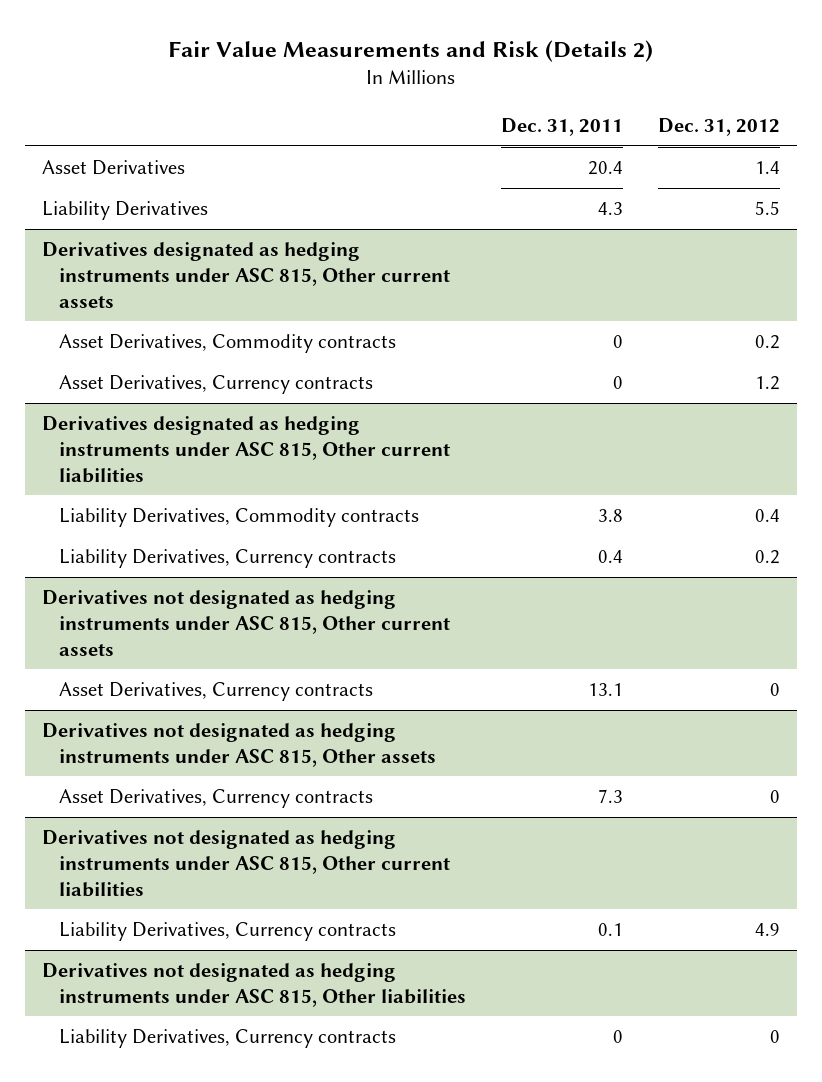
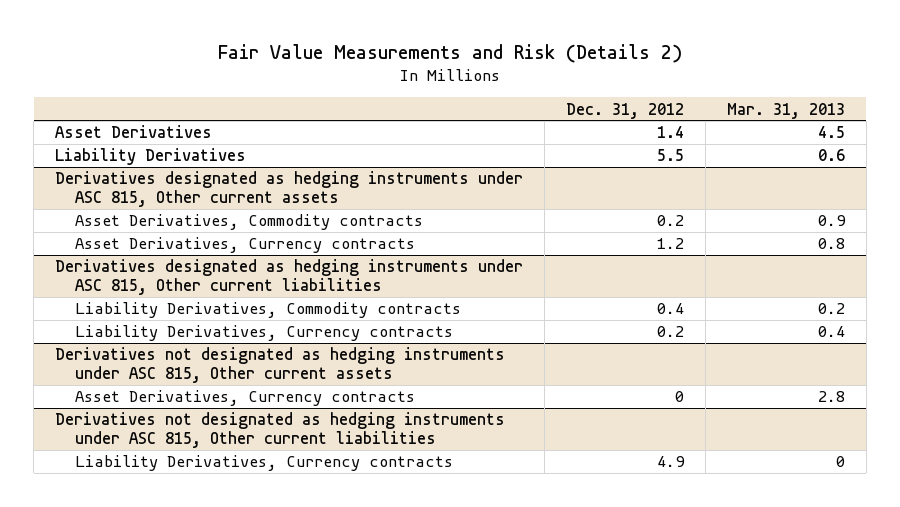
- | Dec. 31, 2011 | Dec. 31, 2012
+ | Dec. 31, 2012 | Mar. 31, 2013
- Derivatives not designated as hedging instruments under ASC 815, Other assets
- Asset Derivatives, Currency contracts | 7.3 | 0
- Derivatives not designated as hedging instruments under ASC 815, Other liabilities
- Liability Derivatives, Currency contracts | 0 | 0

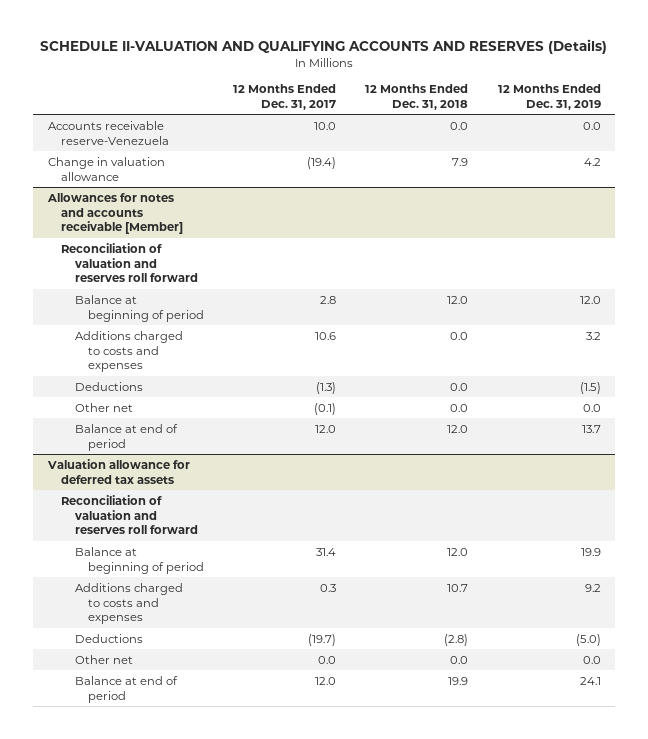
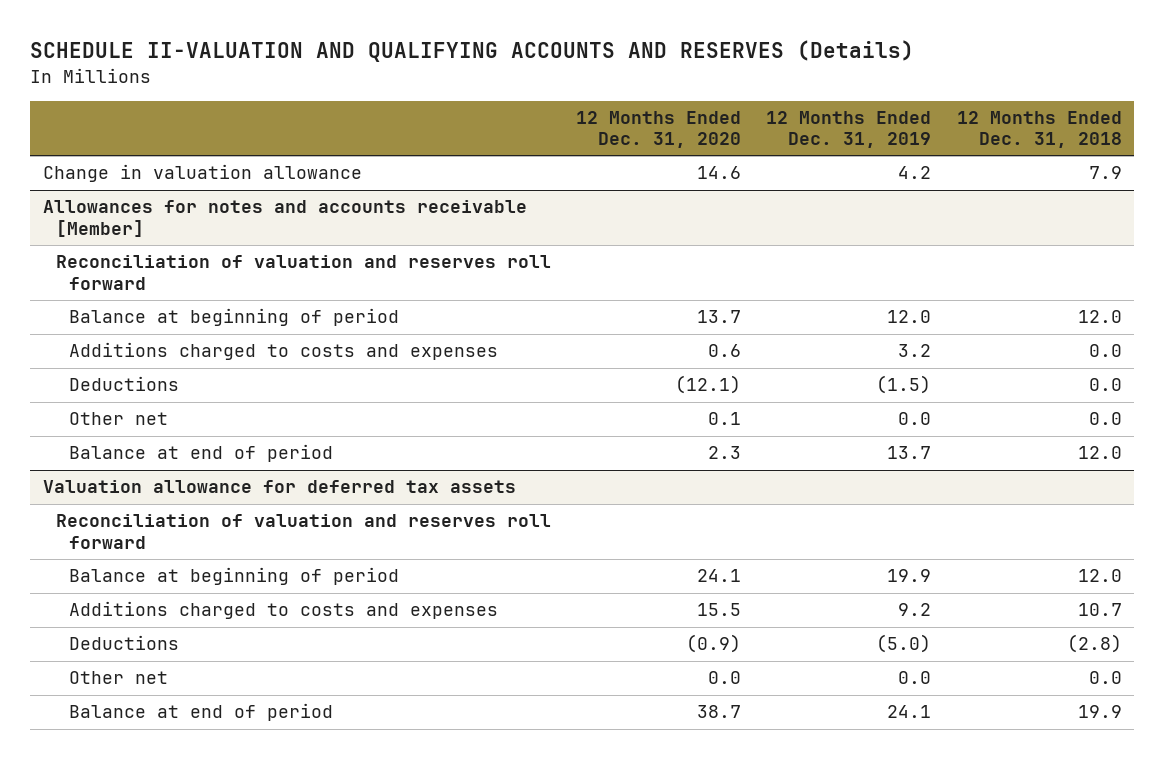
- | 12 Months Ended Dec. 31, 2017 | 12 Months Ended Dec. 31, 2018 | 12 Months Ended Dec. 31, 2019
+ | 12 Months Ended Dec. 31, 2020 | 12 Months Ended Dec. 31, 2019 | 12 Months Ended Dec. 31, 2018
- Accounts receivable reserve-Venezuela | 10.0 | 0.0 | 0.0

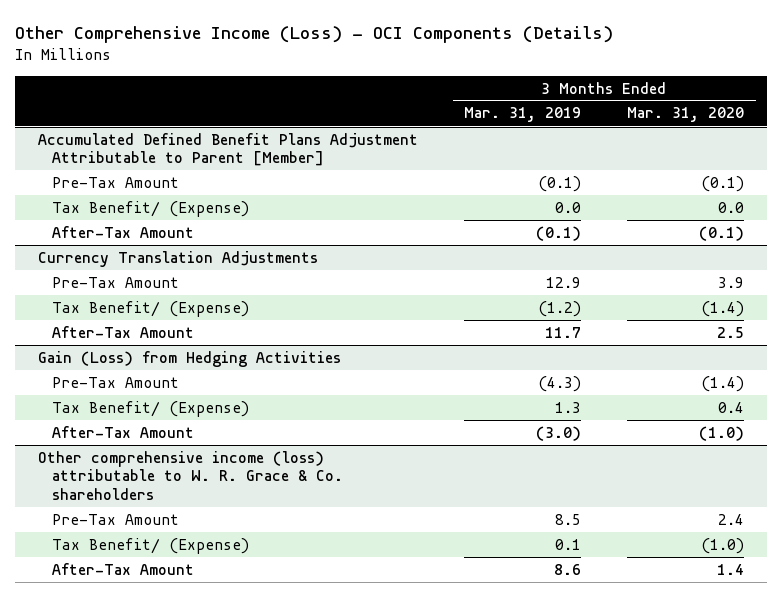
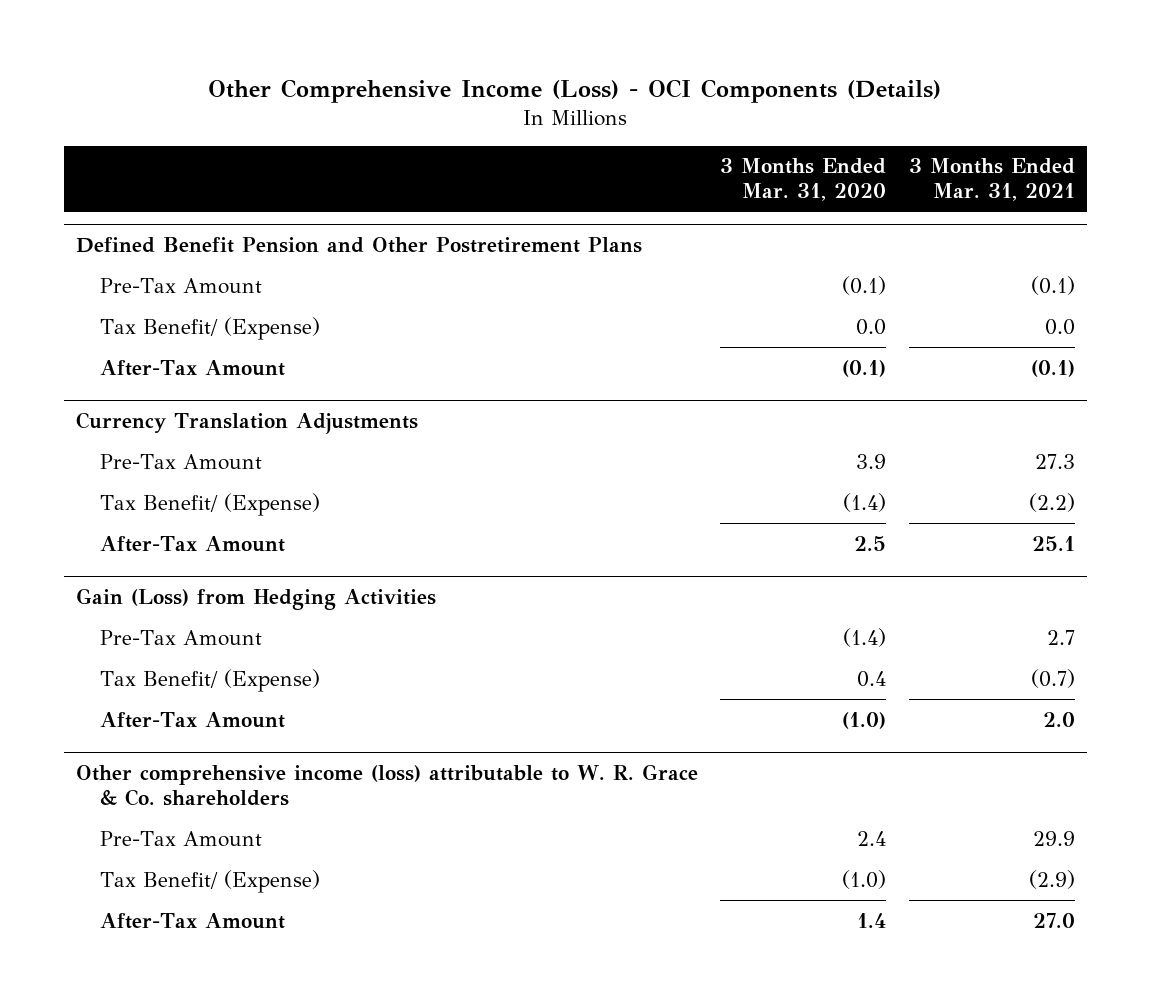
- | 3 Months Ended Mar. 31, 2019 | 3 Months Ended Mar. 31, 2020
+ | 3 Months Ended Mar. 31, 2020 | 3 Months Ended Mar. 31, 2021
- Accumulated Defined Benefit Plans Adjustment Attributable to Parent [Member]
+ Defined Benefit Pension and Other Postretirement Plans

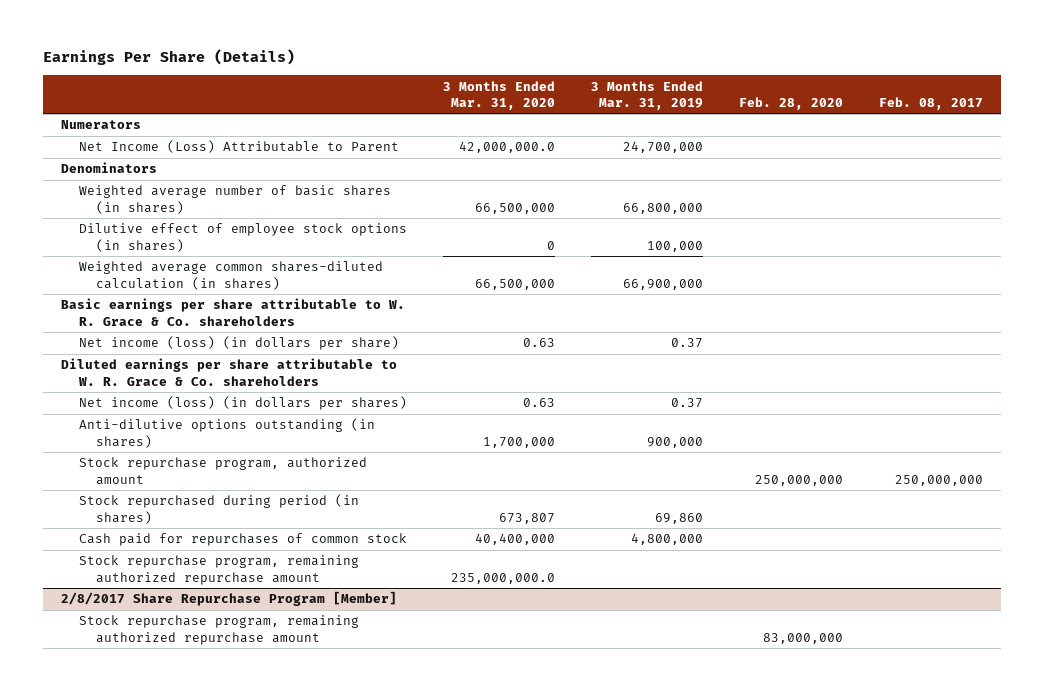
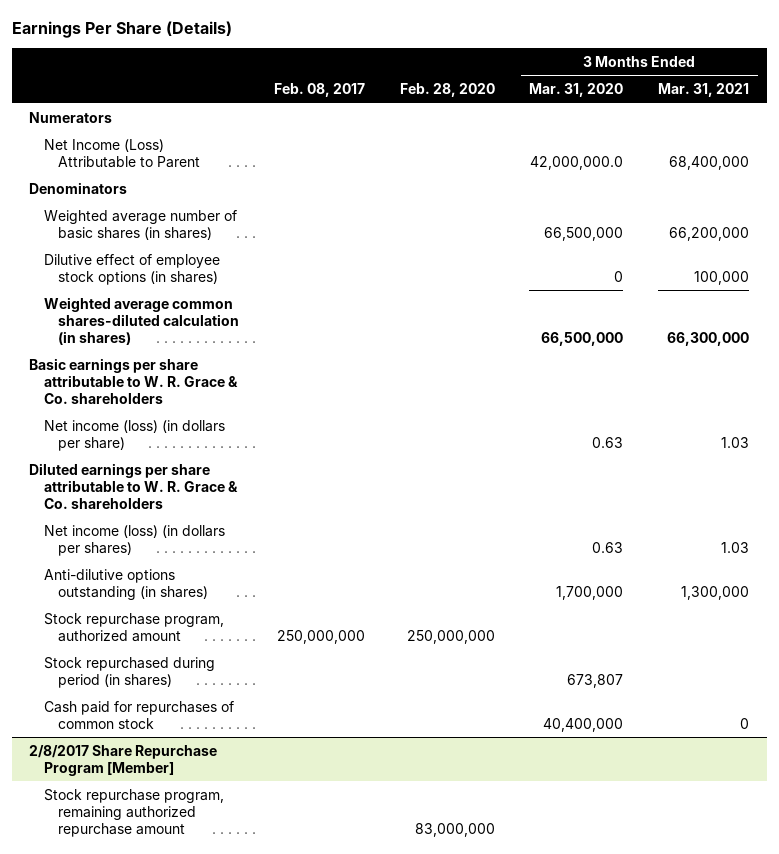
- | 3 Months Ended Mar. 31, 2020 | 3 Months Ended Mar. 31, 2019 | Feb. 28, 2020 | Feb. 08, 2017
+ | Feb. 08, 2017 | Feb. 28, 2020 | 3 Months Ended Mar. 31, 2020 | 3 Months Ended Mar. 31, 2021
- Stock repurchase program, remaining authorized repurchase amount | 235,000,000.0 | | |

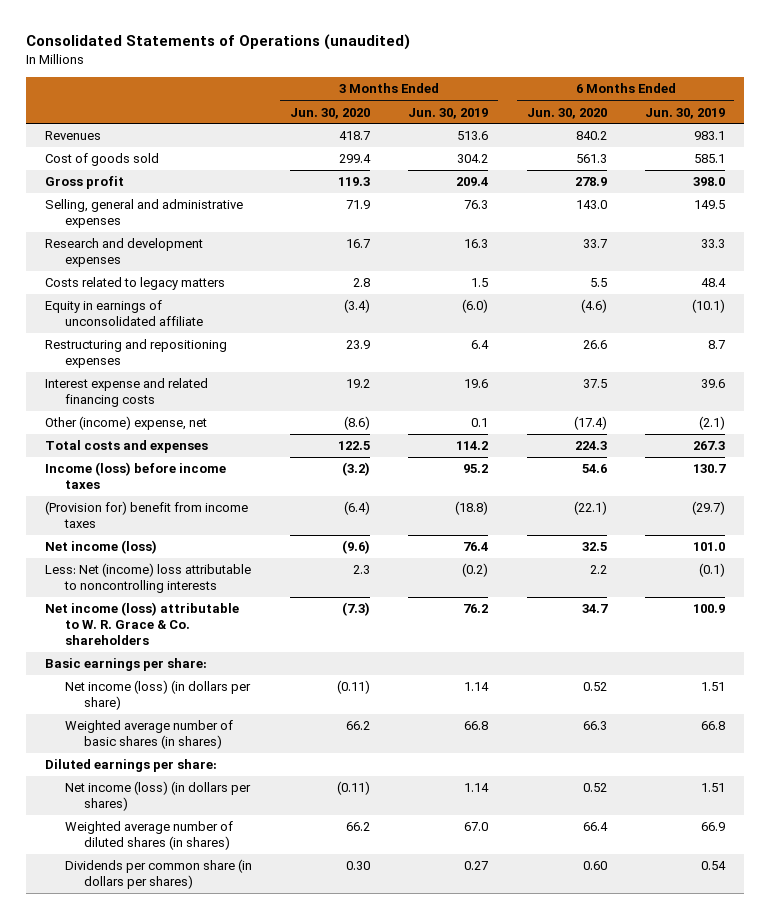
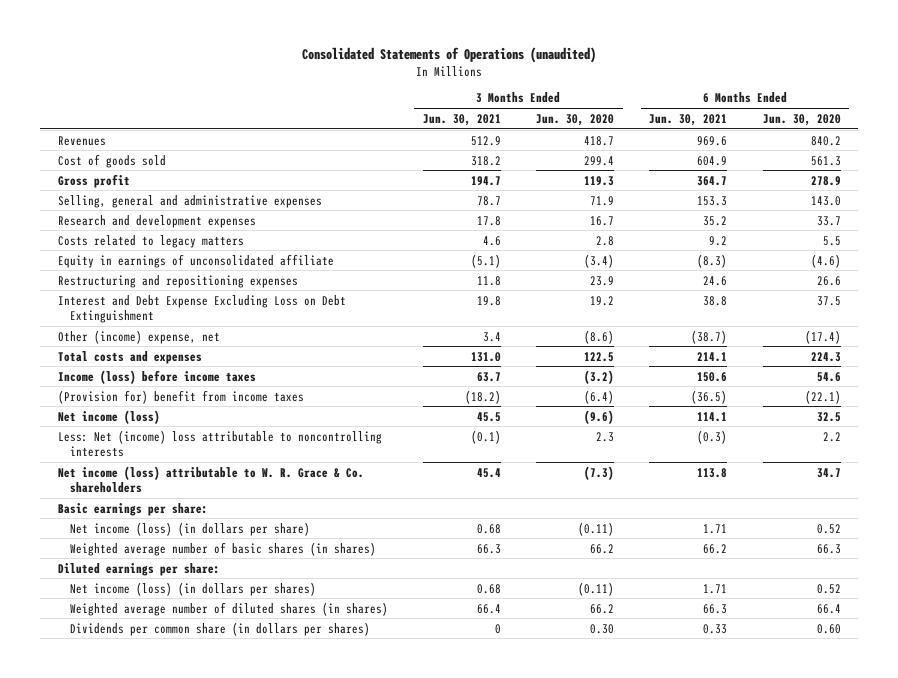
- | 3 Months Ended Jun. 30, 2020 | 3 Months Ended Jun. 30, 2019 | 6 Months Ended Jun. 30, 2020 | 6 Months Ended Jun. 30, 2019
+ | 3 Months Ended Jun. 30, 2021 | 3 Months Ended Jun. 30, 2020 | 6 Months Ended Jun. 30, 2021 | 6 Months Ended Jun. 30, 2020
- Interest expense and related financing costs | 19.2 | 19.6 | 37.5 | 39.6
+ Interest and Debt Expense Excluding Loss on Debt Extinguishment | 19.8 | 19.2 | 38.8 | 37.5

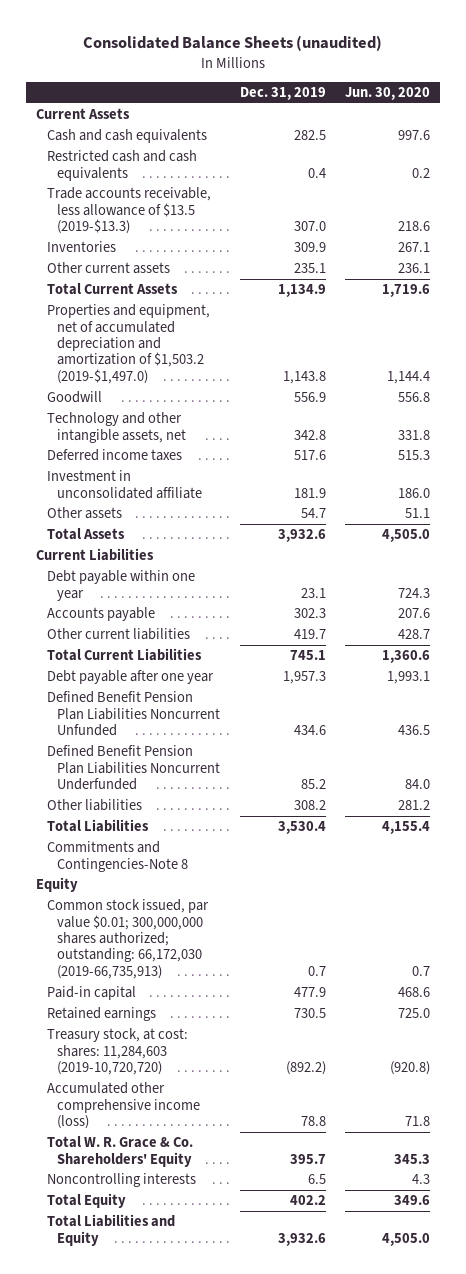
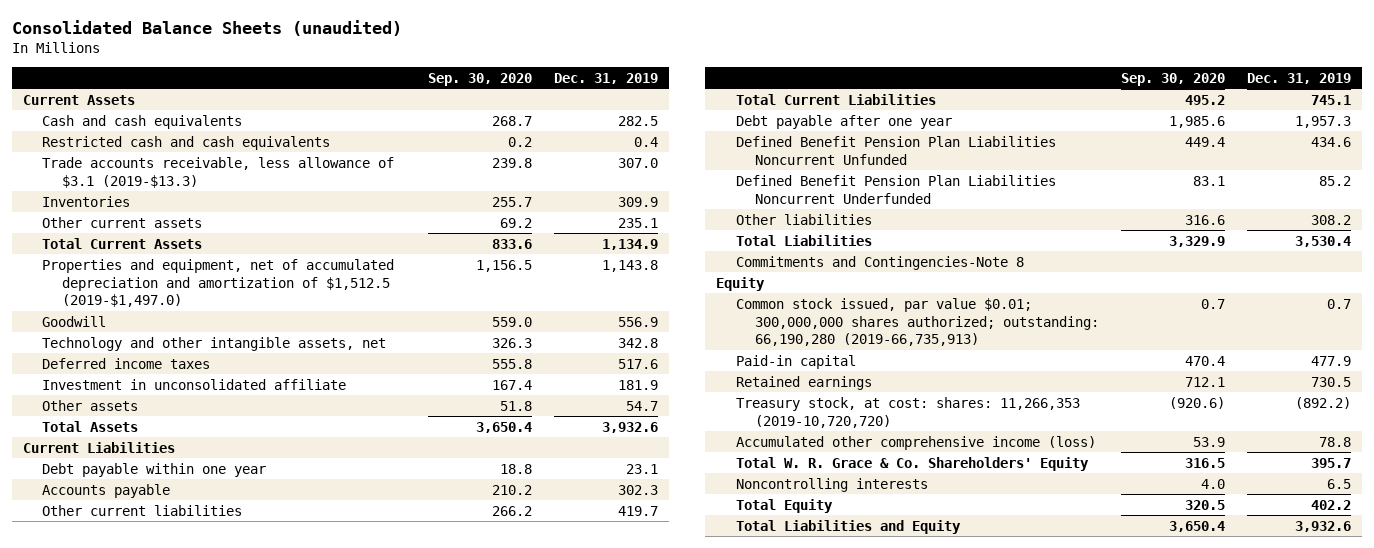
- | Dec. 31, 2019 | Jun. 30, 2020
+ | Sep. 30, 2020 | Dec. 31, 2019
- Trade accounts receivable, less allowance of $13.5 (2019-$13.3) | 307.0 | 218.6
+ Trade accounts receivable, less allowance of $3.1 (2019-$13.3) | 239.8 | 307.0
- Properties and equipment, net of accumulated depreciation and amortization of $1,503.2 (2019-$1,497.0) | 1,143.8 | 1,144.4
+ Properties and equipment, net of accumulated depreciation and amortization of $1,512.5 (2019-$1,497.0) | 1,156.5 | 1,143.8
- Common stock issued, par value $0.01; 300,000,000 shares authorized; outstanding: 66,172,030 (2019-66,735,913) | 0.7 | 0.7
+ Common stock issued, par value $0.01; 300,000,000 shares authorized; outstanding: 66,190,280 (2019-66,735,913) | 0.7 | 0.7
- Treasury stock, at cost: shares: 11,284,603 (2019-10,720,720) | (892.2) | (920.8)
+ Treasury stock, at cost: shares: 11,266,353 (2019-10,720,720) | (920.6) | (892.2)

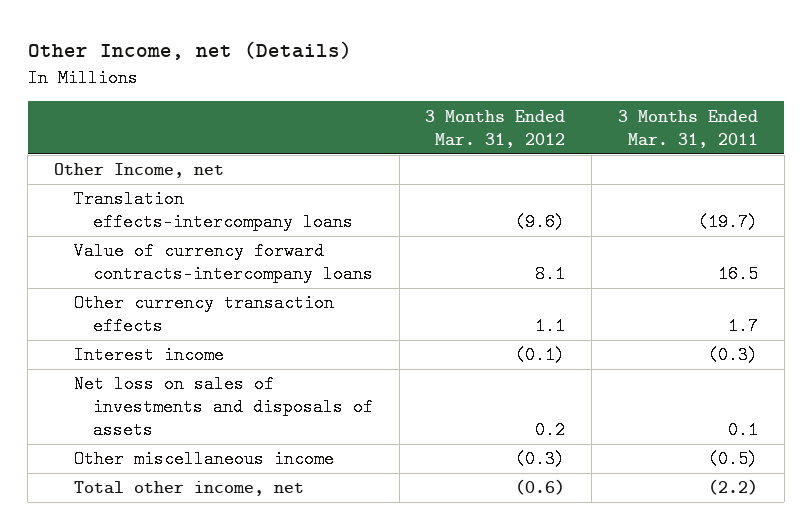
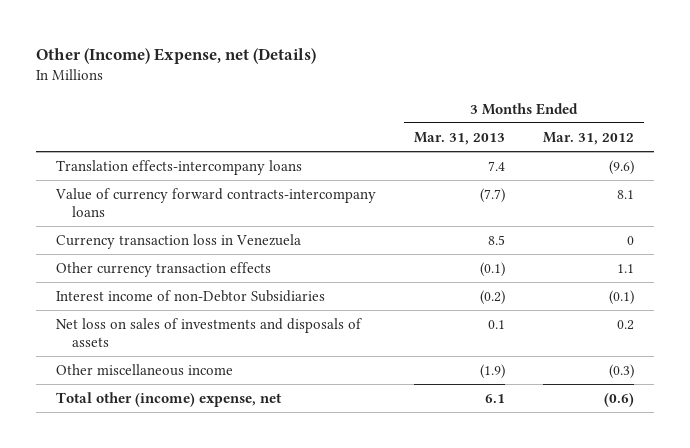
- Other Income, net (Details)
+ Other (Income) Expense, net (Details)
- | 3 Months Ended Mar. 31, 2012 | 3 Months Ended Mar. 31, 2011
+ | 3 Months Ended Mar. 31, 2013 | 3 Months Ended Mar. 31, 2012
- Other Income, net
+ Currency transaction loss in Venezuela | 8.5 | 0
- Interest income | (0.1) | (0.3)
+ Interest income of non-Debtor Subsidiaries | (0.2) | (0.1)
- Total other income, net | (0.6) | (2.2)
+ Total other (income) expense, net | 6.1 | (0.6)

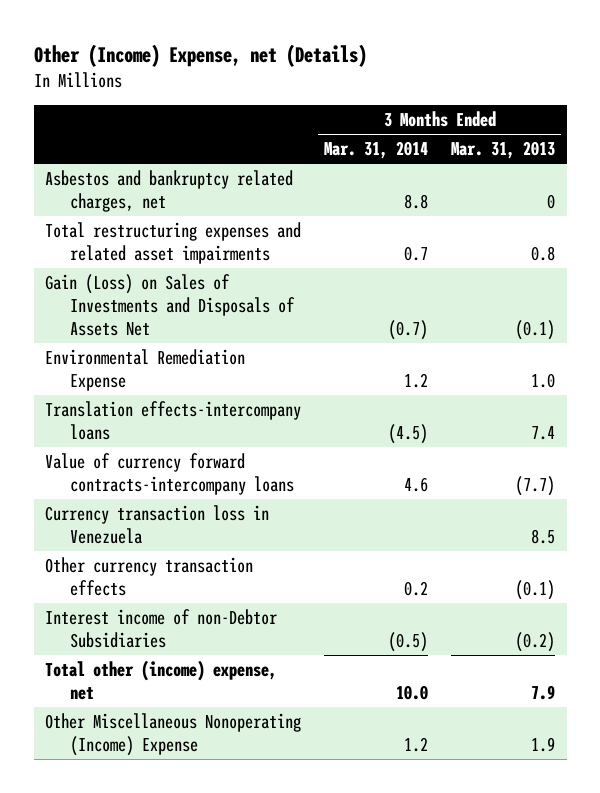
- | 3 Months Ended Mar. 31, 2013 | 3 Months Ended Mar. 31, 2012
+ | 3 Months Ended Mar. 31, 2014 | 3 Months Ended Mar. 31, 2013
+ Asbestos and bankruptcy related charges, net | 8.8 | 0
+ Total restructuring expenses and related asset impairments | 0.7 | 0.8
+ Gain (Loss) on Sales of Investments and Disposals of Assets Net | (0.7) | (0.1)
+ Environmental Remediation Expense | 1.2 | 1.0
- Net loss on sales of investments and disposals of assets | 0.1 | 0.2
- Other miscellaneous income | (1.9) | (0.3)
- Total other (income) expense, net | 6.1 | (0.6)
+ Total other (income) expense, net | 10.0 | 7.9
+ Other Miscellaneous Nonoperating (Income) Expense | 1.2 | 1.9

